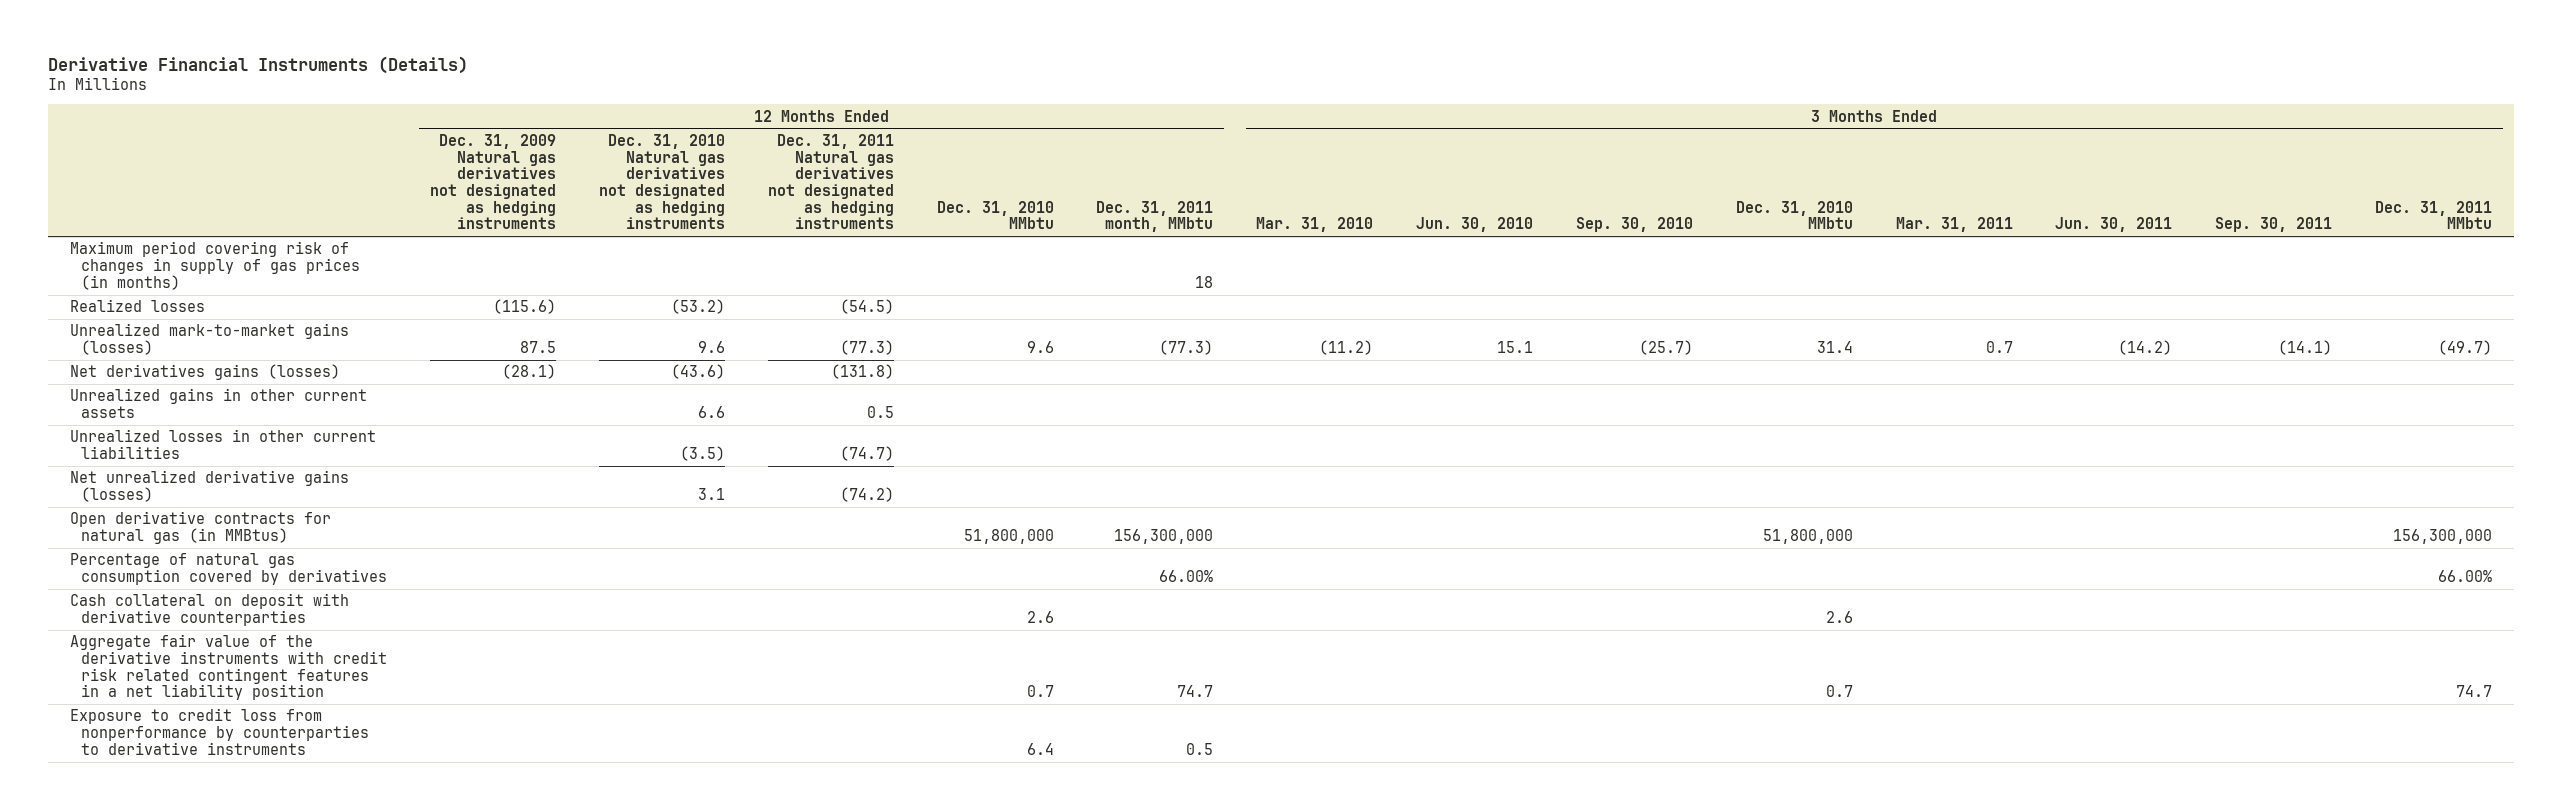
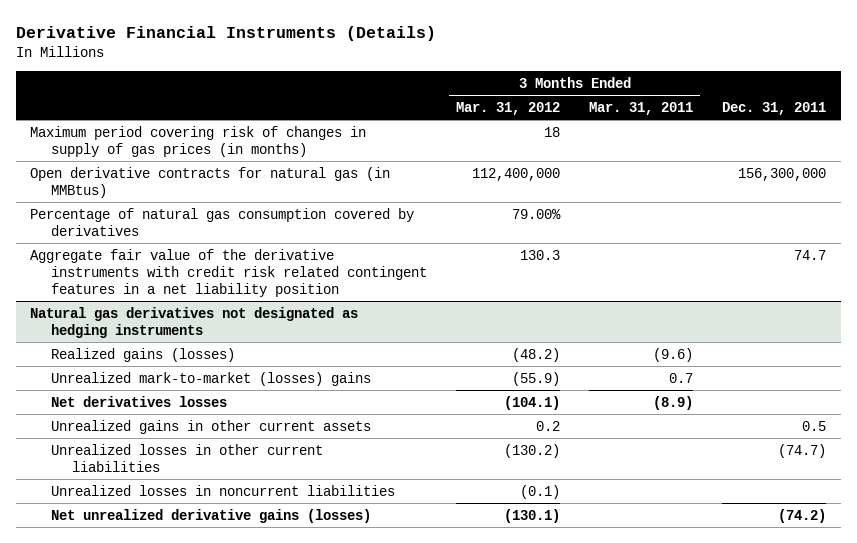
- | 12 Months Ended Dec. 31, 2009 Natural gas derivatives not designated as hedging instruments | 12 Months Ended Dec. 31, 2010 Natural gas derivatives not designated as hedging instruments | 12 Months Ended Dec. 31, 2011 Natural gas derivatives not designated as hedging instruments | 12 Months Ended Dec. 31, 2010 MMbtu | 12 Months Ended Dec. 31, 2011 month, MMbtu | 3 Months Ended Mar. 31, 2010 | 3 Months Ended Jun. 30, 2010 | 3 Months Ended Sep. 30, 2010 | 3 Months Ended Dec. 31, 2010 MMbtu | 3 Months Ended Mar. 31, 2011 | 3 Months Ended Jun. 30, 2011 | 3 Months Ended Sep. 30, 2011 | 3 Months Ended Dec. 31, 2011 MMbtu
+ | 3 Months Ended Mar. 31, 2012 | 3 Months Ended Mar. 31, 2011 | Dec. 31, 2011
- Realized losses | (115.6) | (53.2) | (54.5) | | | | | | | | | |
- Unrealized mark-to-market gains (losses) | 87.5 | 9.6 | (77.3) | 9.6 | (77.3) | (11.2) | 15.1 | (25.7) | 31.4 | 0.7 | (14.2) | (14.1) | (49.7)
- Net derivatives gains (losses) | (28.1) | (43.6) | (131.8) | | | | | | | | | |
- Unrealized gains in other current assets | | 6.6 | 0.5 | | | | | | | | | |
- Unrealized losses in other current liabilities | | (3.5) | (74.7) | | | | | | | | | |
- Net unrealized derivative gains (losses) | | 3.1 | (74.2) | | | | | | | | | |
- Cash collateral on deposit with derivative counterparties | | | | 2.6 | | | | | 2.6 | | | |
- Exposure to credit loss from nonperformance by counterparties to derivative instruments | | | | 6.4 | 0.5 | | | | | | | |
+ Natural gas derivatives not designated as hedging instruments
+ Realized gains (losses) | (48.2) | (9.6) |
+ Unrealized mark-to-market (losses) gains | (55.9) | 0.7 |
+ Net derivatives losses | (104.1) | (8.9) |
+ Unrealized gains in other current assets | 0.2 | | 0.5
+ Unrealized losses in other current liabilities | (130.2) | | (74.7)
+ Unrealized losses in noncurrent liabilities | (0.1) | |
+ Net unrealized derivative gains (losses) | (130.1) | | (74.2)

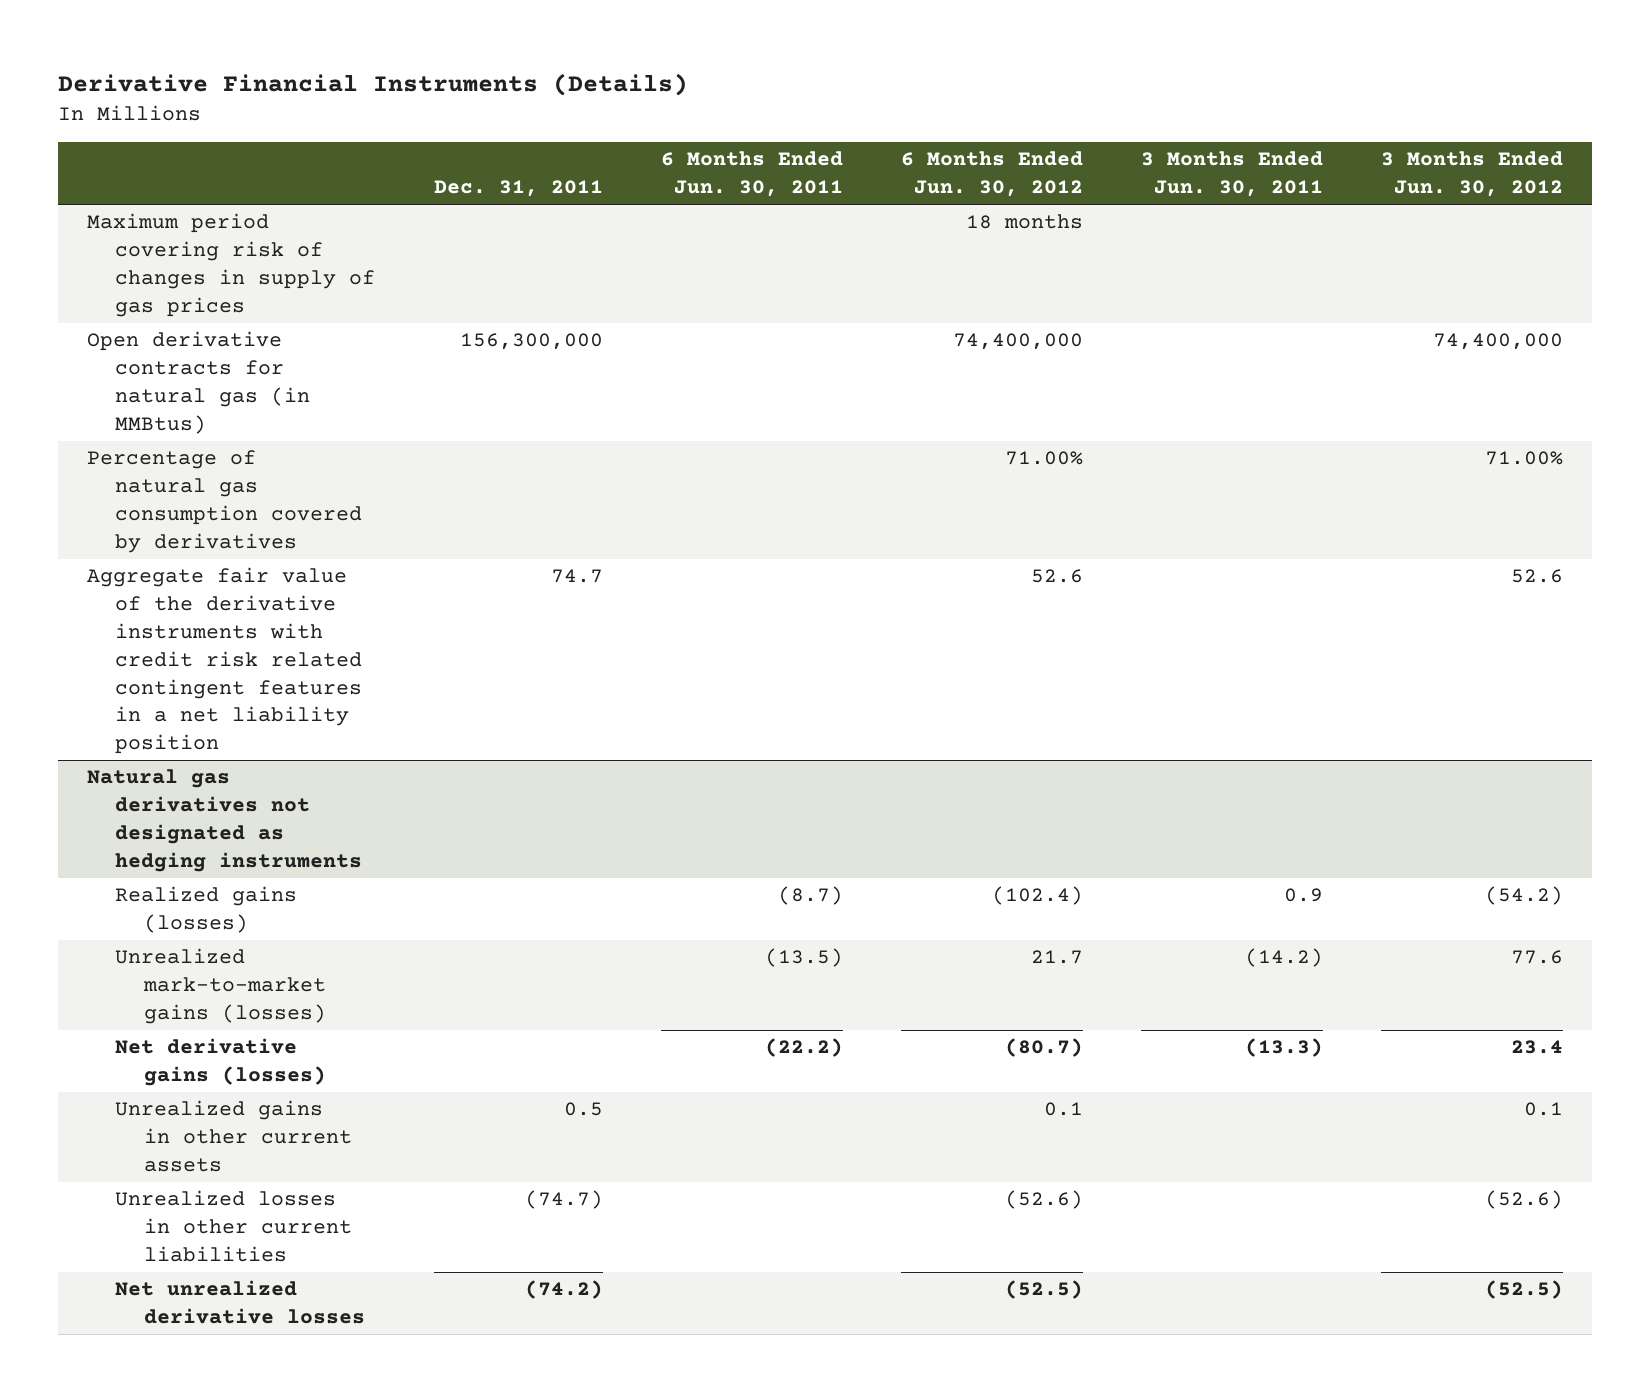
- | 3 Months Ended Mar. 31, 2012 | 3 Months Ended Mar. 31, 2011 | Dec. 31, 2011
+ | Dec. 31, 2011 | 6 Months Ended Jun. 30, 2011 | 6 Months Ended Jun. 30, 2012 | 3 Months Ended Jun. 30, 2011 | 3 Months Ended Jun. 30, 2012
- Maximum period covering risk of changes in supply of gas prices (in months) | 18 | |
+ Maximum period covering risk of changes in supply of gas prices | | | 18 months | |
@ Natural gas derivatives not designated as hedging instruments
- Unrealized mark-to-market (losses) gains | (55.9) | 0.7 |
- Net derivatives losses | (104.1) | (8.9) |
+ Unrealized mark-to-market gains (losses) | | (13.5) | 21.7 | (14.2) | 77.6
+ Net derivative gains (losses) | | (22.2) | (80.7) | (13.3) | 23.4
- Unrealized losses in noncurrent liabilities | (0.1) | |
- Net unrealized derivative gains (losses) | (130.1) | | (74.2)
+ Net unrealized derivative losses | (74.2) | | (52.5) | | (52.5)

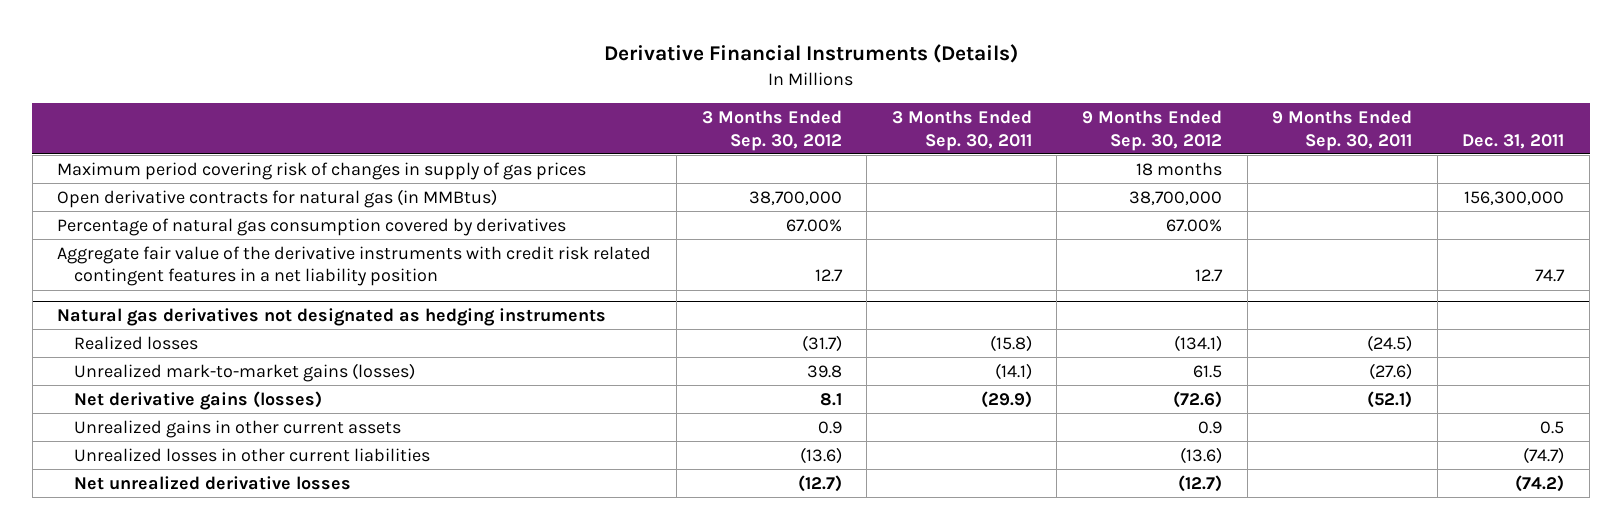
- | Dec. 31, 2011 | 6 Months Ended Jun. 30, 2011 | 6 Months Ended Jun. 30, 2012 | 3 Months Ended Jun. 30, 2011 | 3 Months Ended Jun. 30, 2012
+ | 3 Months Ended Sep. 30, 2012 | 3 Months Ended Sep. 30, 2011 | 9 Months Ended Sep. 30, 2012 | 9 Months Ended Sep. 30, 2011 | Dec. 31, 2011
@ Natural gas derivatives not designated as hedging instruments
- Realized gains (losses) | | (8.7) | (102.4) | 0.9 | (54.2)
+ Realized losses | (31.7) | (15.8) | (134.1) | (24.5) |

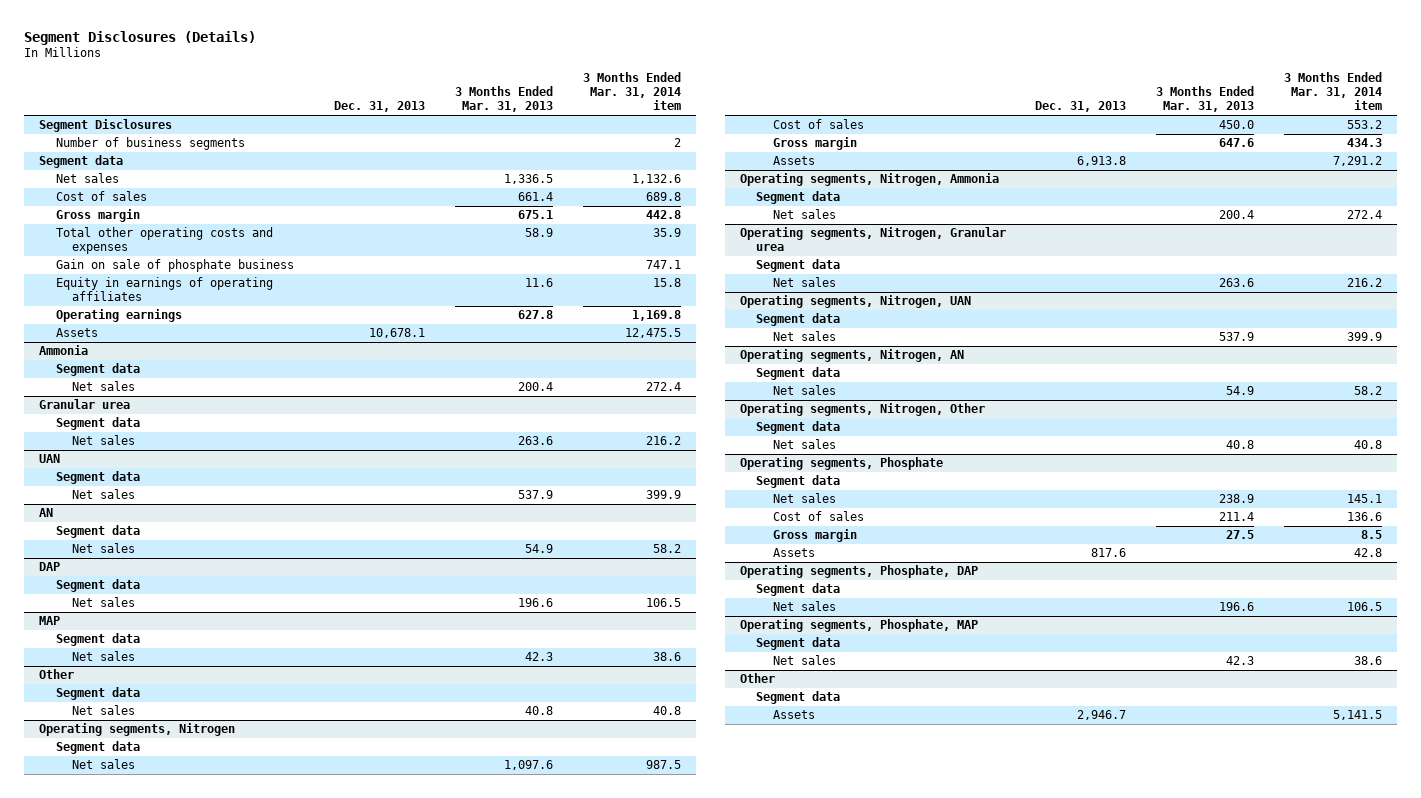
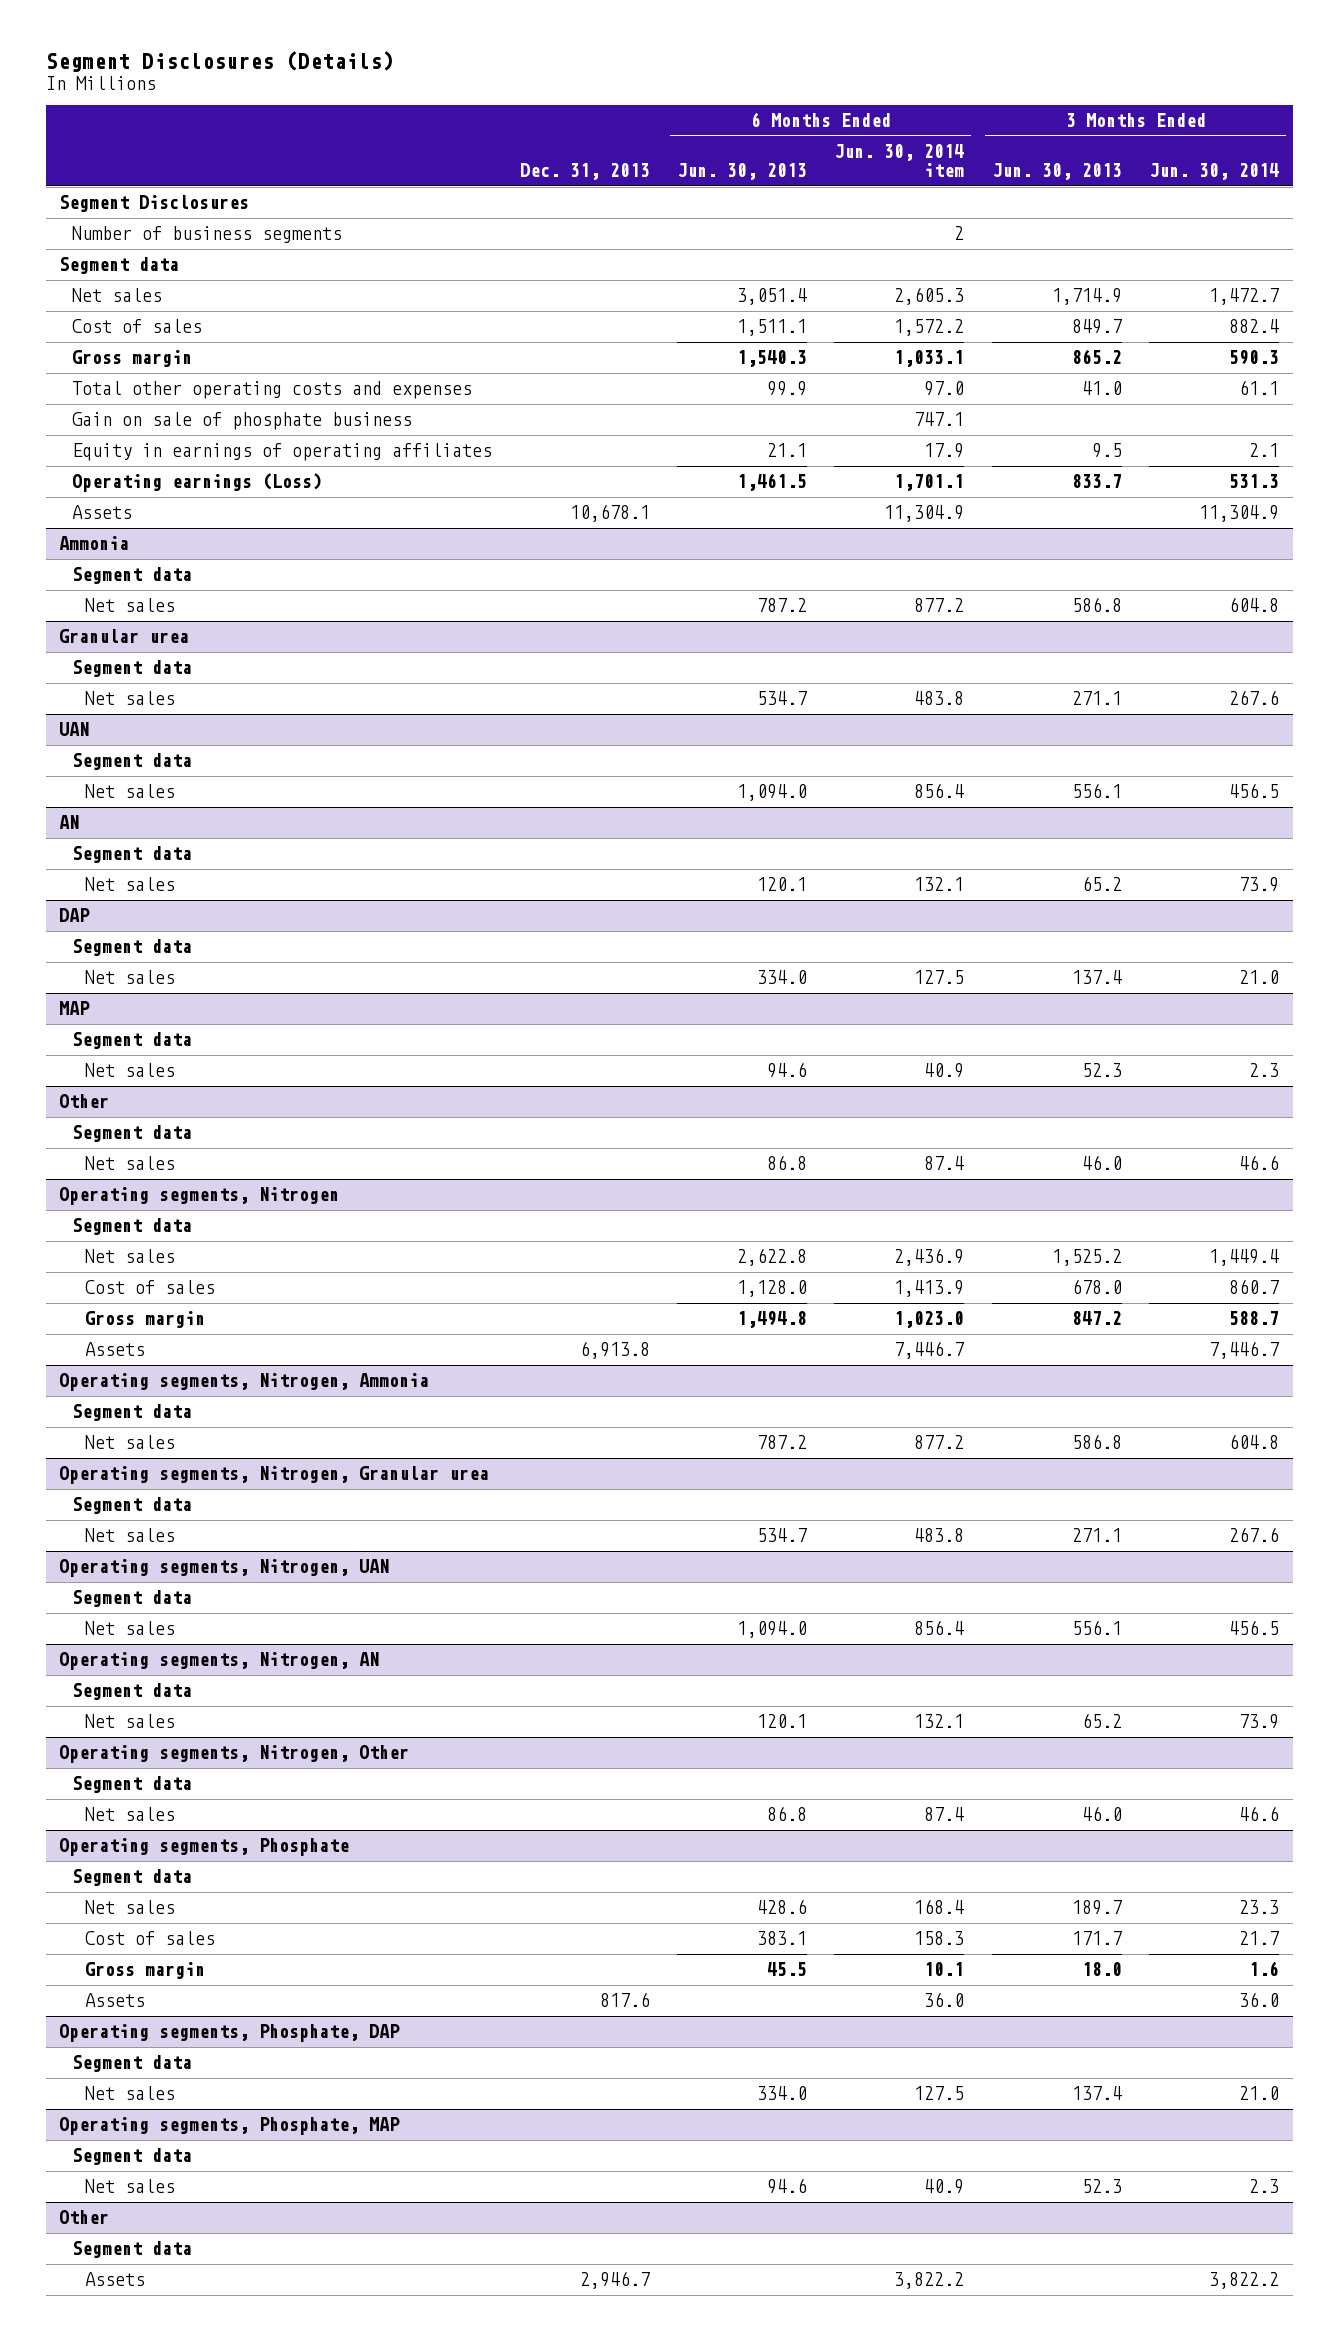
- | Dec. 31, 2013 | 3 Months Ended Mar. 31, 2013 | 3 Months Ended Mar. 31, 2014 item
+ | Dec. 31, 2013 | 6 Months Ended Jun. 30, 2013 | 6 Months Ended Jun. 30, 2014 item | 3 Months Ended Jun. 30, 2013 | 3 Months Ended Jun. 30, 2014
- Operating earnings | | 627.8 | 1,169.8
+ Operating earnings (Loss) | | 1,461.5 | 1,701.1 | 833.7 | 531.3

